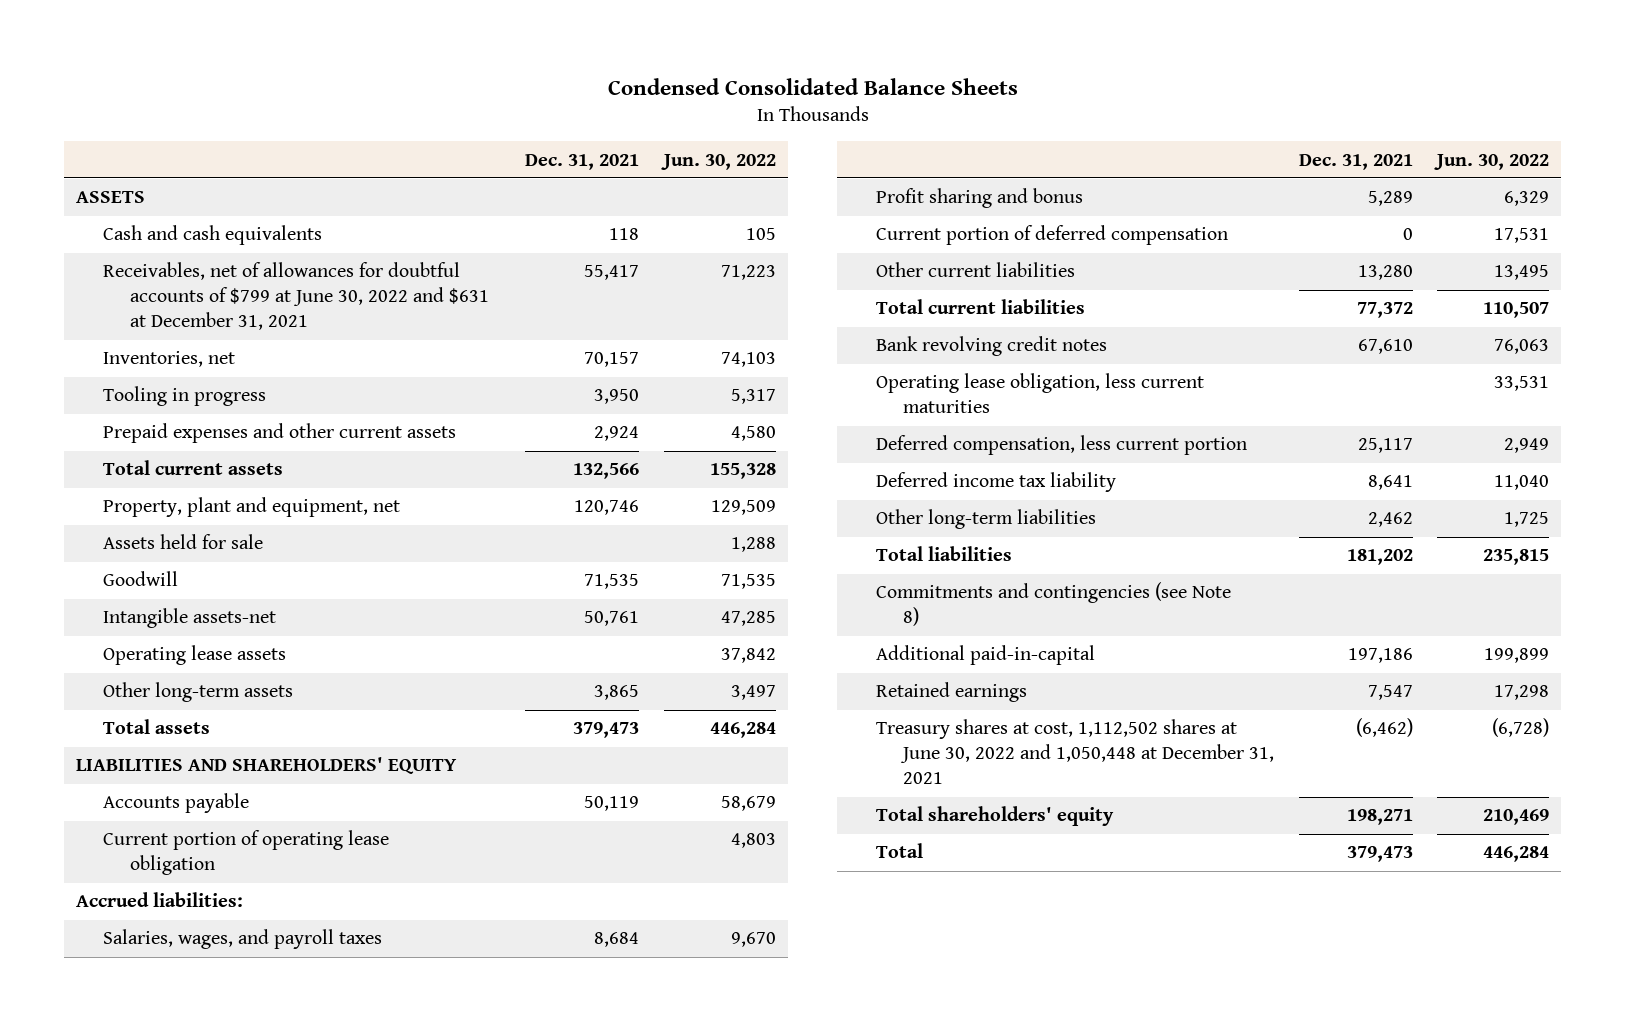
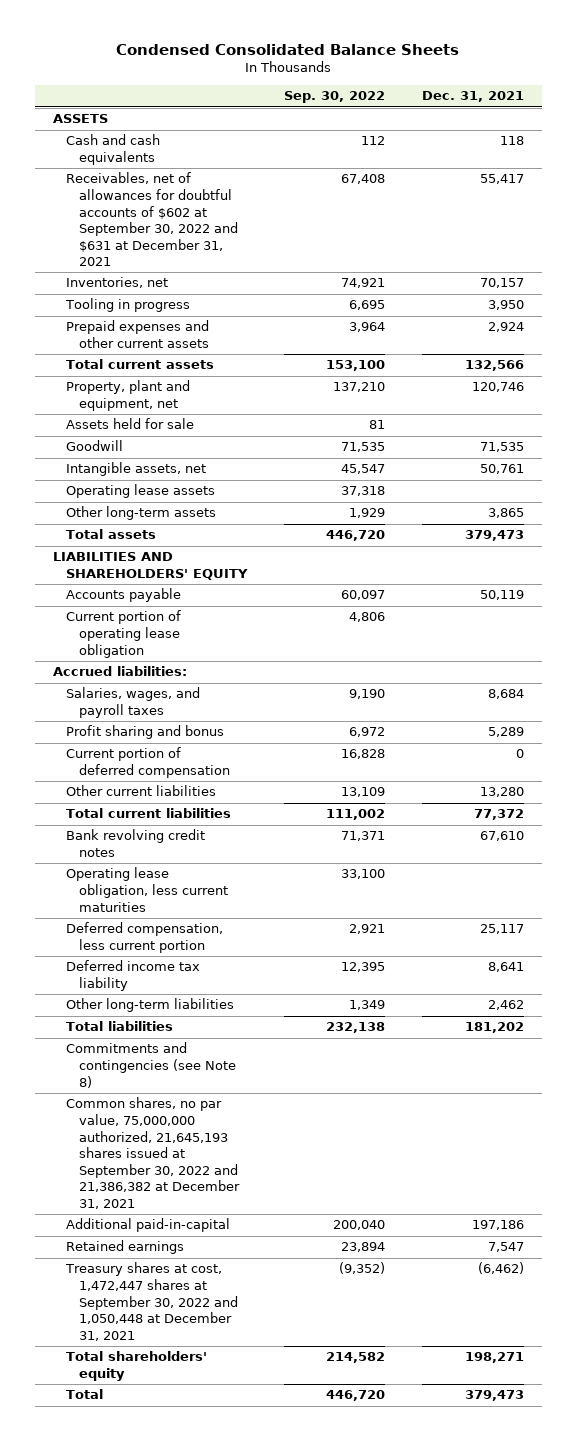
- | Dec. 31, 2021 | Jun. 30, 2022
+ | Sep. 30, 2022 | Dec. 31, 2021
- Receivables, net of allowances for doubtful accounts of $799 at June 30, 2022 and $631 at December 31, 2021 | 55,417 | 71,223
+ Receivables, net of allowances for doubtful accounts of $602 at September 30, 2022 and $631 at December 31, 2021 | 67,408 | 55,417
- Intangible assets-net | 50,761 | 47,285
+ Intangible assets, net | 45,547 | 50,761
+ Common shares, no par value, 75,000,000 authorized, 21,645,193 shares issued at September 30, 2022 and 21,386,382 at December 31, 2021
- Treasury shares at cost, 1,112,502 shares at June 30, 2022 and 1,050,448 at December 31, 2021 | (6,462) | (6,728)
+ Treasury shares at cost, 1,472,447 shares at September 30, 2022 and 1,050,448 at December 31, 2021 | (9,352) | (6,462)

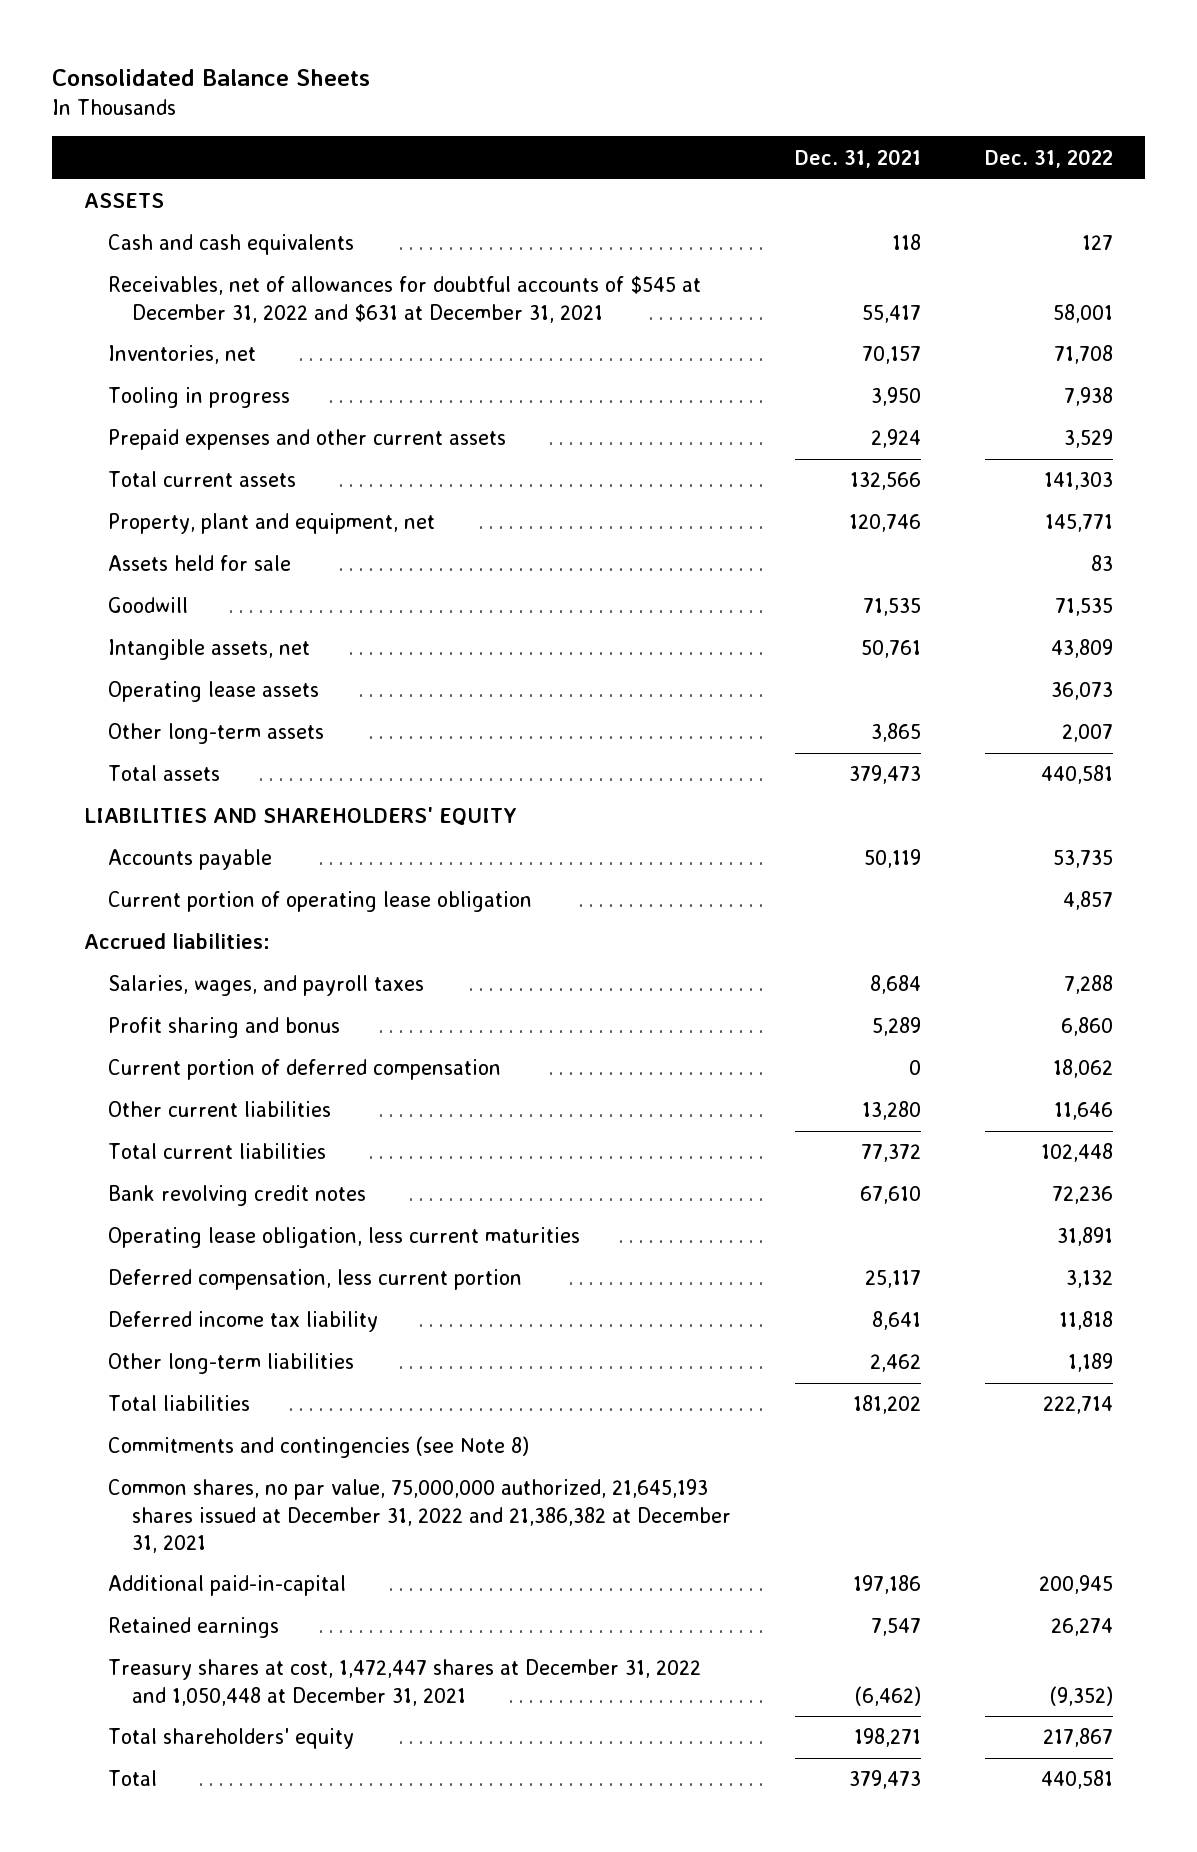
- Condensed Consolidated Balance Sheets
+ Consolidated Balance Sheets
- | Sep. 30, 2022 | Dec. 31, 2021
+ | Dec. 31, 2021 | Dec. 31, 2022
- Receivables, net of allowances for doubtful accounts of $602 at September 30, 2022 and $631 at December 31, 2021 | 67,408 | 55,417
+ Receivables, net of allowances for doubtful accounts of $545 at December 31, 2022 and $631 at December 31, 2021 | 55,417 | 58,001
- Common shares, no par value, 75,000,000 authorized, 21,645,193 shares issued at September 30, 2022 and 21,386,382 at December 31, 2021
+ Common shares, no par value, 75,000,000 authorized, 21,645,193 shares issued at December 31, 2022 and 21,386,382 at December 31, 2021
- Treasury shares at cost, 1,472,447 shares at September 30, 2022 and 1,050,448 at December 31, 2021 | (9,352) | (6,462)
+ Treasury shares at cost, 1,472,447 shares at December 31, 2022 and 1,050,448 at December 31, 2021 | (6,462) | (9,352)

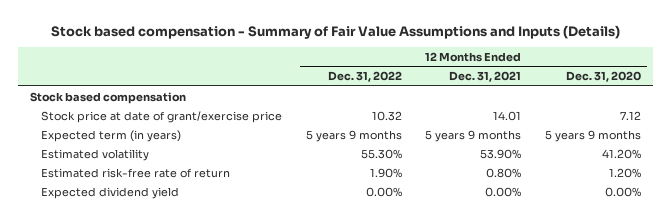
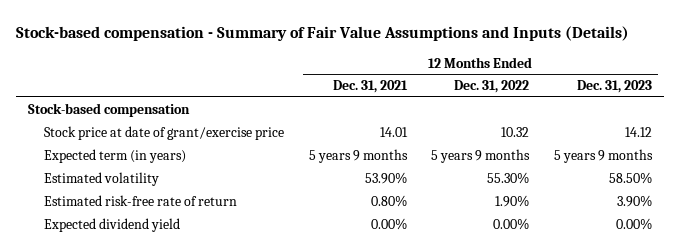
- Stock based compensation - Summary of Fair Value Assumptions and Inputs (Details)
+ Stock-based compensation - Summary of Fair Value Assumptions and Inputs (Details)
- | 12 Months Ended Dec. 31, 2022 | 12 Months Ended Dec. 31, 2021 | 12 Months Ended Dec. 31, 2020
+ | 12 Months Ended Dec. 31, 2021 | 12 Months Ended Dec. 31, 2022 | 12 Months Ended Dec. 31, 2023
- Stock based compensation
+ Stock-based compensation

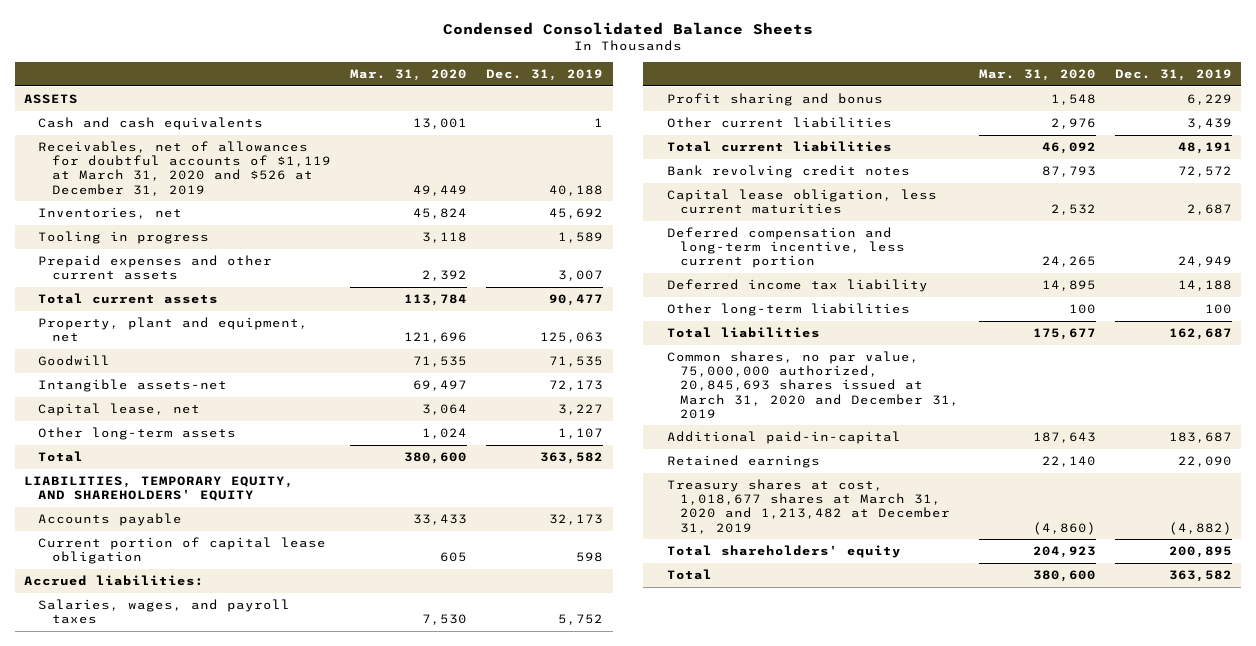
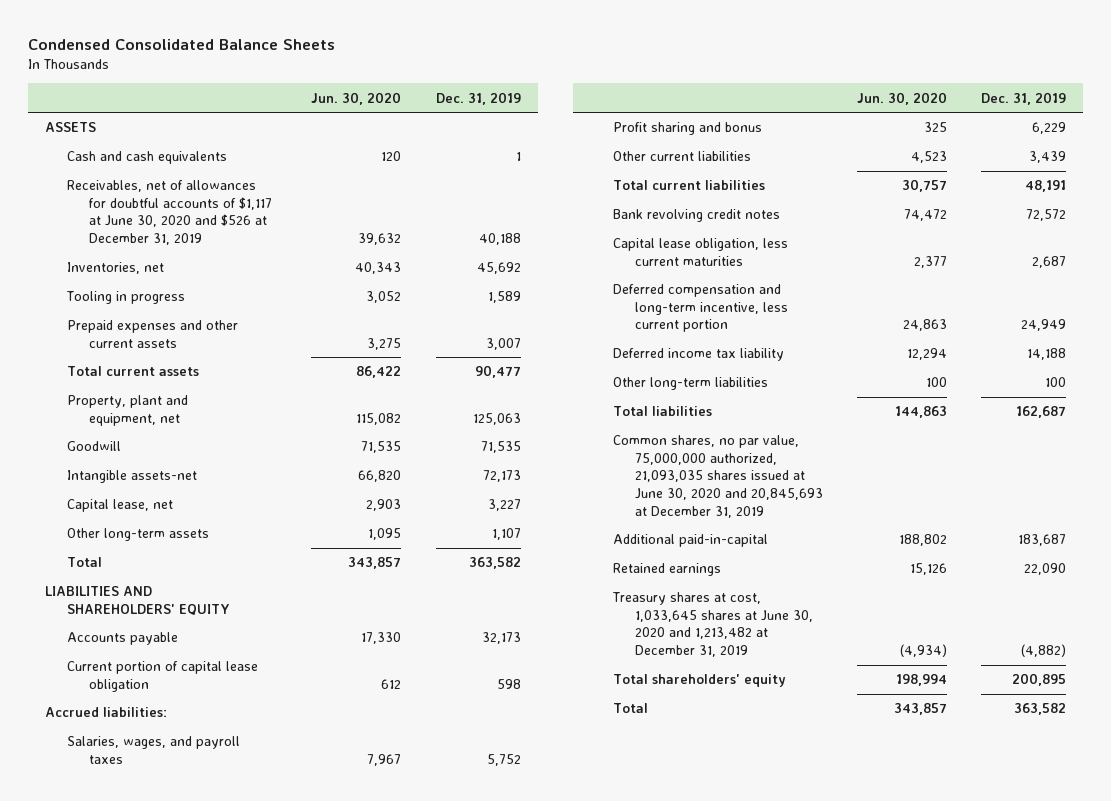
- | Mar. 31, 2020 | Dec. 31, 2019
+ | Jun. 30, 2020 | Dec. 31, 2019
- Receivables, net of allowances for doubtful accounts of $1,119 at March 31, 2020 and $526 at December 31, 2019 | 49,449 | 40,188
+ Receivables, net of allowances for doubtful accounts of $1,117 at June 30, 2020 and $526 at December 31, 2019 | 39,632 | 40,188
- LIABILITIES, TEMPORARY EQUITY, AND SHAREHOLDERS' EQUITY
+ LIABILITIES AND SHAREHOLDERS' EQUITY
- Common shares, no par value, 75,000,000 authorized, 20,845,693 shares issued at March 31, 2020 and December 31, 2019
+ Common shares, no par value, 75,000,000 authorized, 21,093,035 shares issued at June 30, 2020 and 20,845,693 at December 31, 2019
- Treasury shares at cost, 1,018,677 shares at March 31, 2020 and 1,213,482 at December 31, 2019 | (4,860) | (4,882)
+ Treasury shares at cost, 1,033,645 shares at June 30, 2020 and 1,213,482 at December 31, 2019 | (4,934) | (4,882)

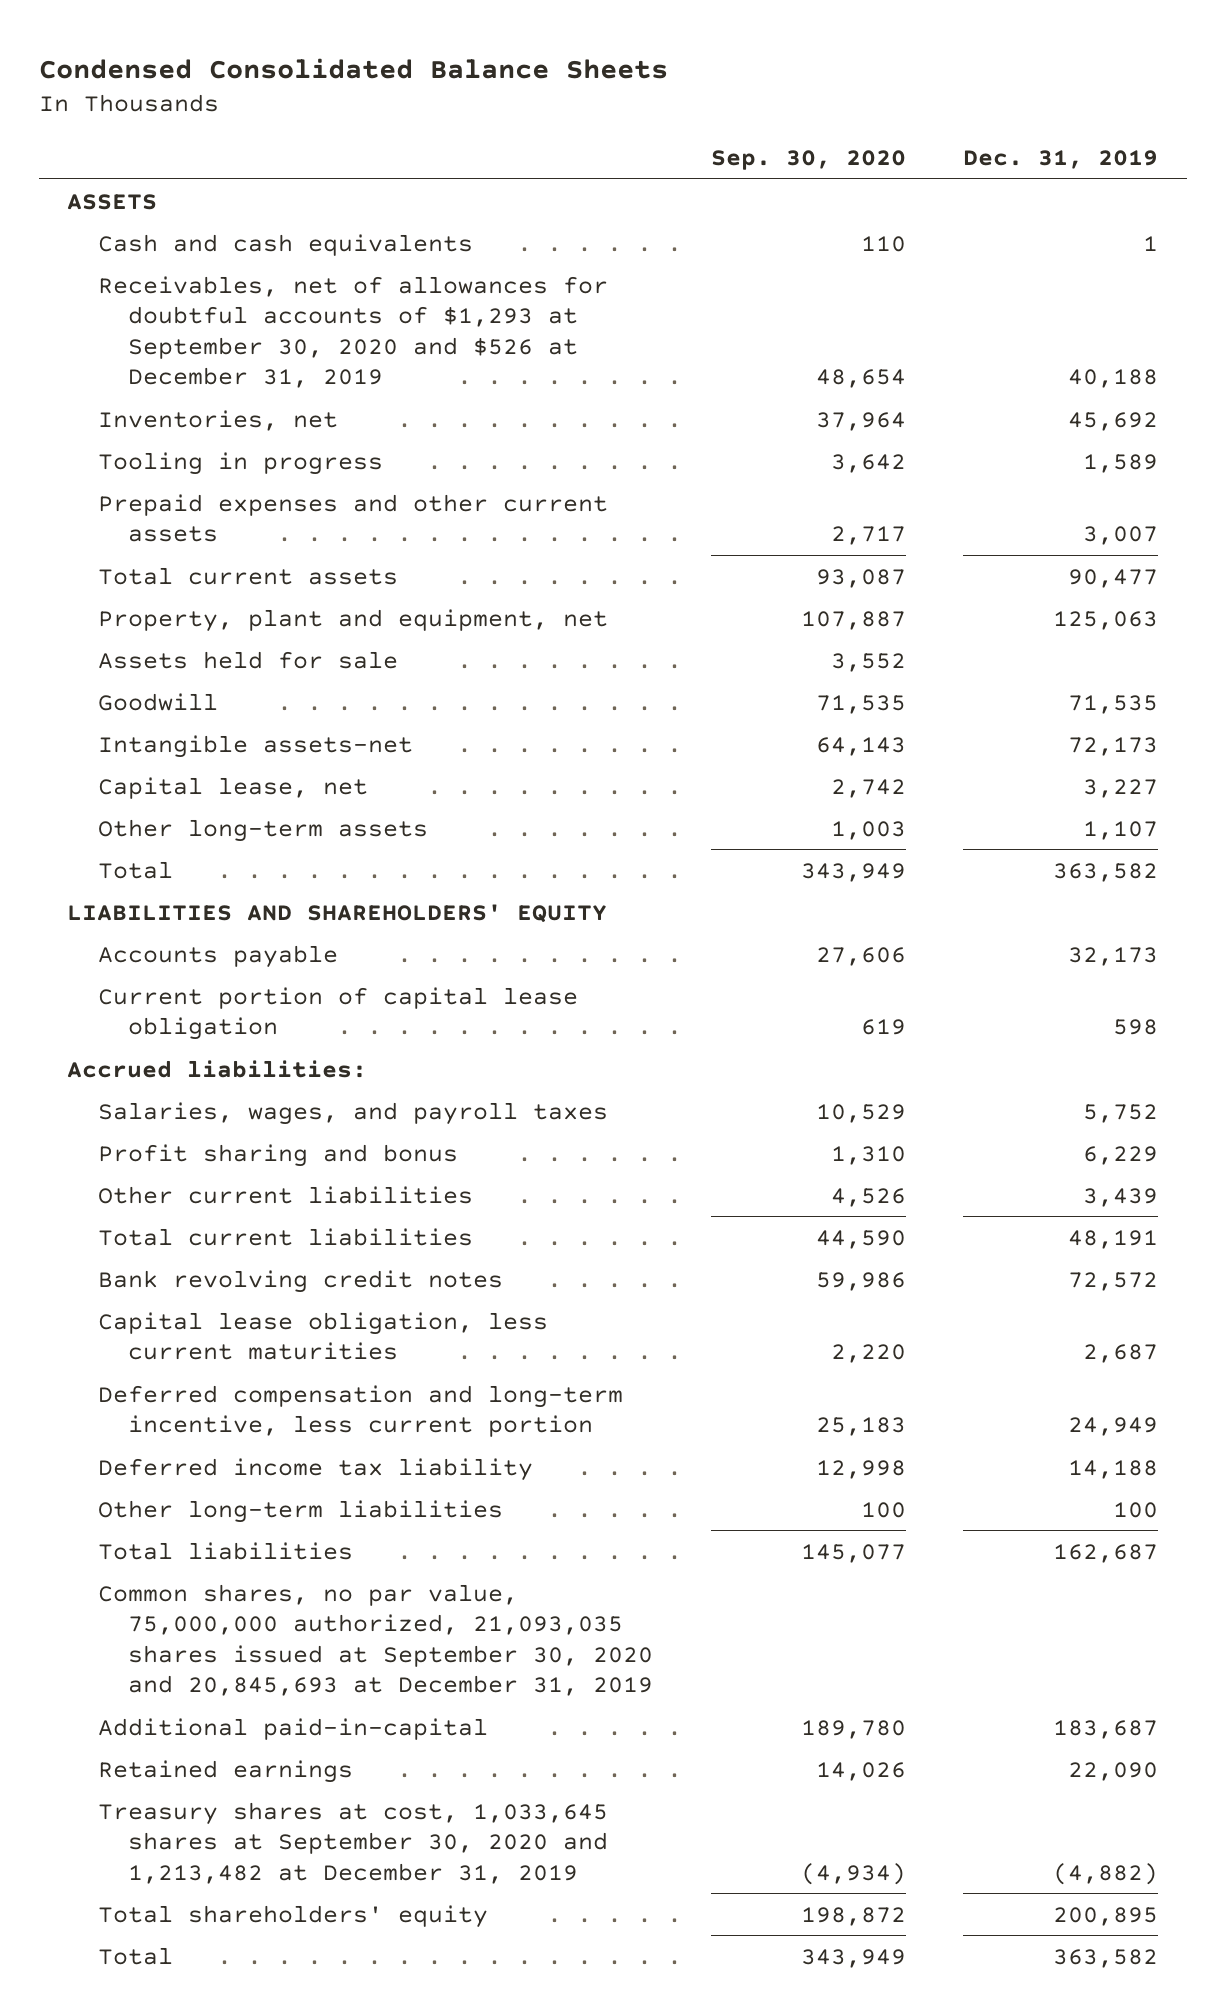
- | Jun. 30, 2020 | Dec. 31, 2019
+ | Sep. 30, 2020 | Dec. 31, 2019
- Receivables, net of allowances for doubtful accounts of $1,117 at June 30, 2020 and $526 at December 31, 2019 | 39,632 | 40,188
+ Receivables, net of allowances for doubtful accounts of $1,293 at September 30, 2020 and $526 at December 31, 2019 | 48,654 | 40,188
+ Assets held for sale | 3,552 |
- Common shares, no par value, 75,000,000 authorized, 21,093,035 shares issued at June 30, 2020 and 20,845,693 at December 31, 2019
+ Common shares, no par value, 75,000,000 authorized, 21,093,035 shares issued at September 30, 2020 and 20,845,693 at December 31, 2019
- Treasury shares at cost, 1,033,645 shares at June 30, 2020 and 1,213,482 at December 31, 2019 | (4,934) | (4,882)
+ Treasury shares at cost, 1,033,645 shares at September 30, 2020 and 1,213,482 at December 31, 2019 | (4,934) | (4,882)

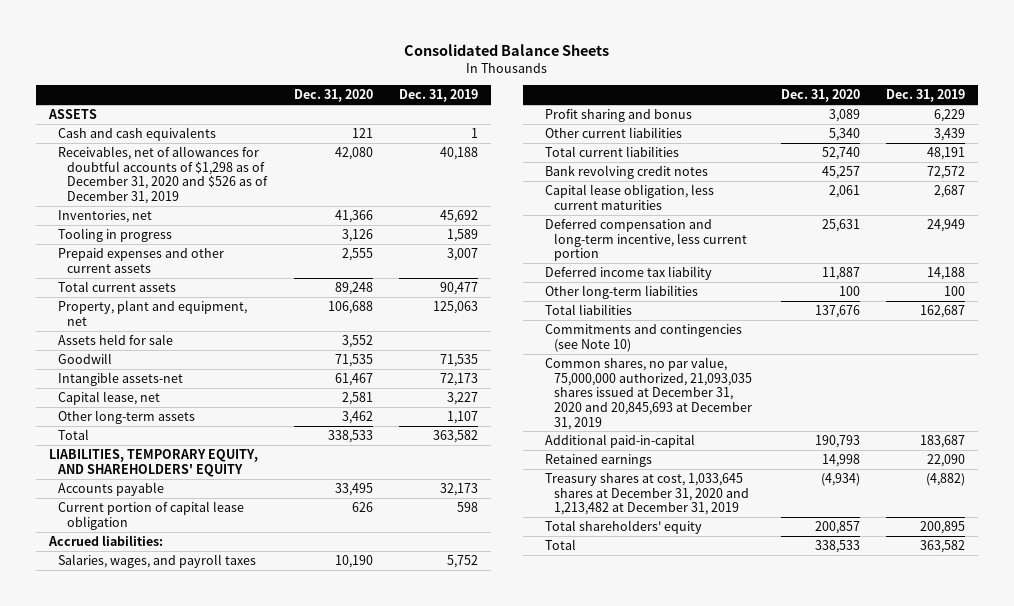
- Condensed Consolidated Balance Sheets
+ Consolidated Balance Sheets
- | Sep. 30, 2020 | Dec. 31, 2019
+ | Dec. 31, 2020 | Dec. 31, 2019
- Receivables, net of allowances for doubtful accounts of $1,293 at September 30, 2020 and $526 at December 31, 2019 | 48,654 | 40,188
+ Receivables, net of allowances for doubtful accounts of $1,298 as of December 31, 2020 and $526 as of December 31, 2019 | 42,080 | 40,188
- LIABILITIES AND SHAREHOLDERS' EQUITY
+ LIABILITIES, TEMPORARY EQUITY, AND SHAREHOLDERS' EQUITY
- Common shares, no par value, 75,000,000 authorized, 21,093,035 shares issued at September 30, 2020 and 20,845,693 at December 31, 2019
+ Commitments and contingencies (see Note 10)
+ Common shares, no par value, 75,000,000 authorized, 21,093,035 shares issued at December 31, 2020 and 20,845,693 at December 31, 2019
- Treasury shares at cost, 1,033,645 shares at September 30, 2020 and 1,213,482 at December 31, 2019 | (4,934) | (4,882)
+ Treasury shares at cost, 1,033,645 shares at December 31, 2020 and 1,213,482 at December 31, 2019 | (4,934) | (4,882)

